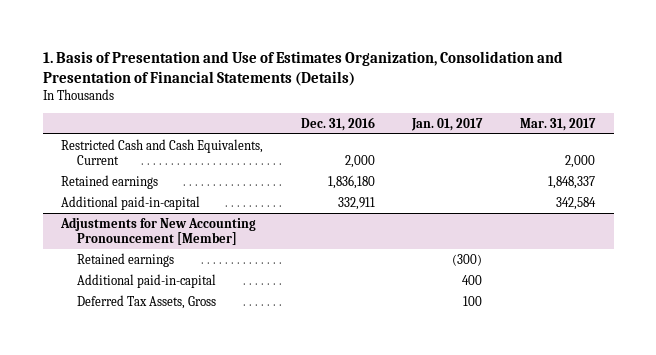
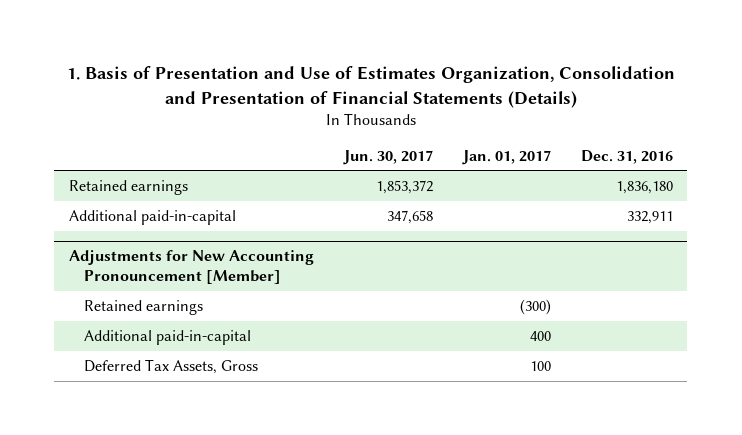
- | Dec. 31, 2016 | Jan. 01, 2017 | Mar. 31, 2017
+ | Jun. 30, 2017 | Jan. 01, 2017 | Dec. 31, 2016
- Restricted Cash and Cash Equivalents, Current | 2,000 | | 2,000

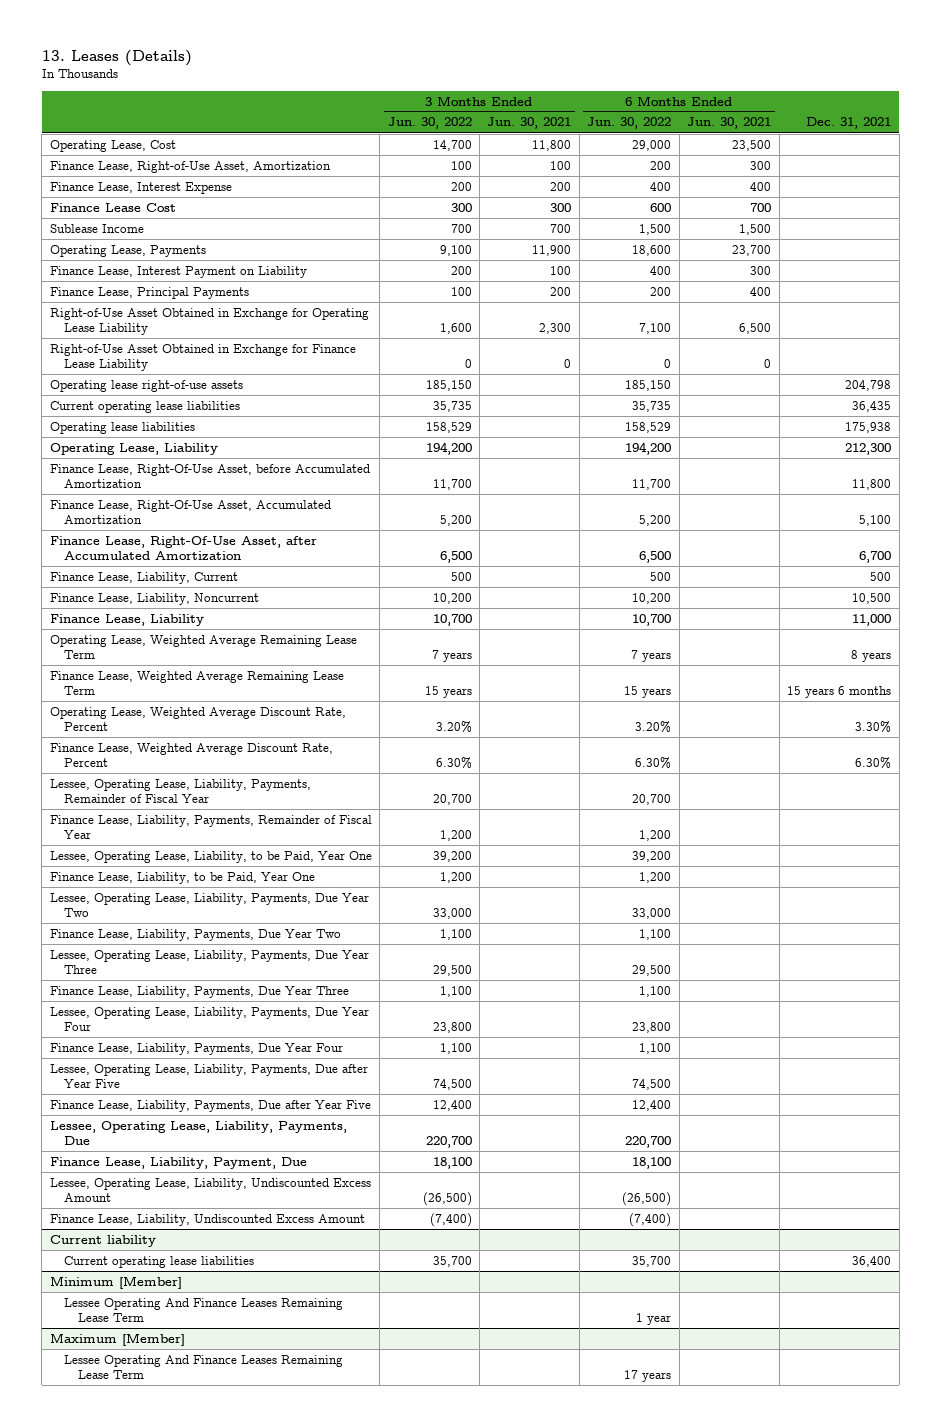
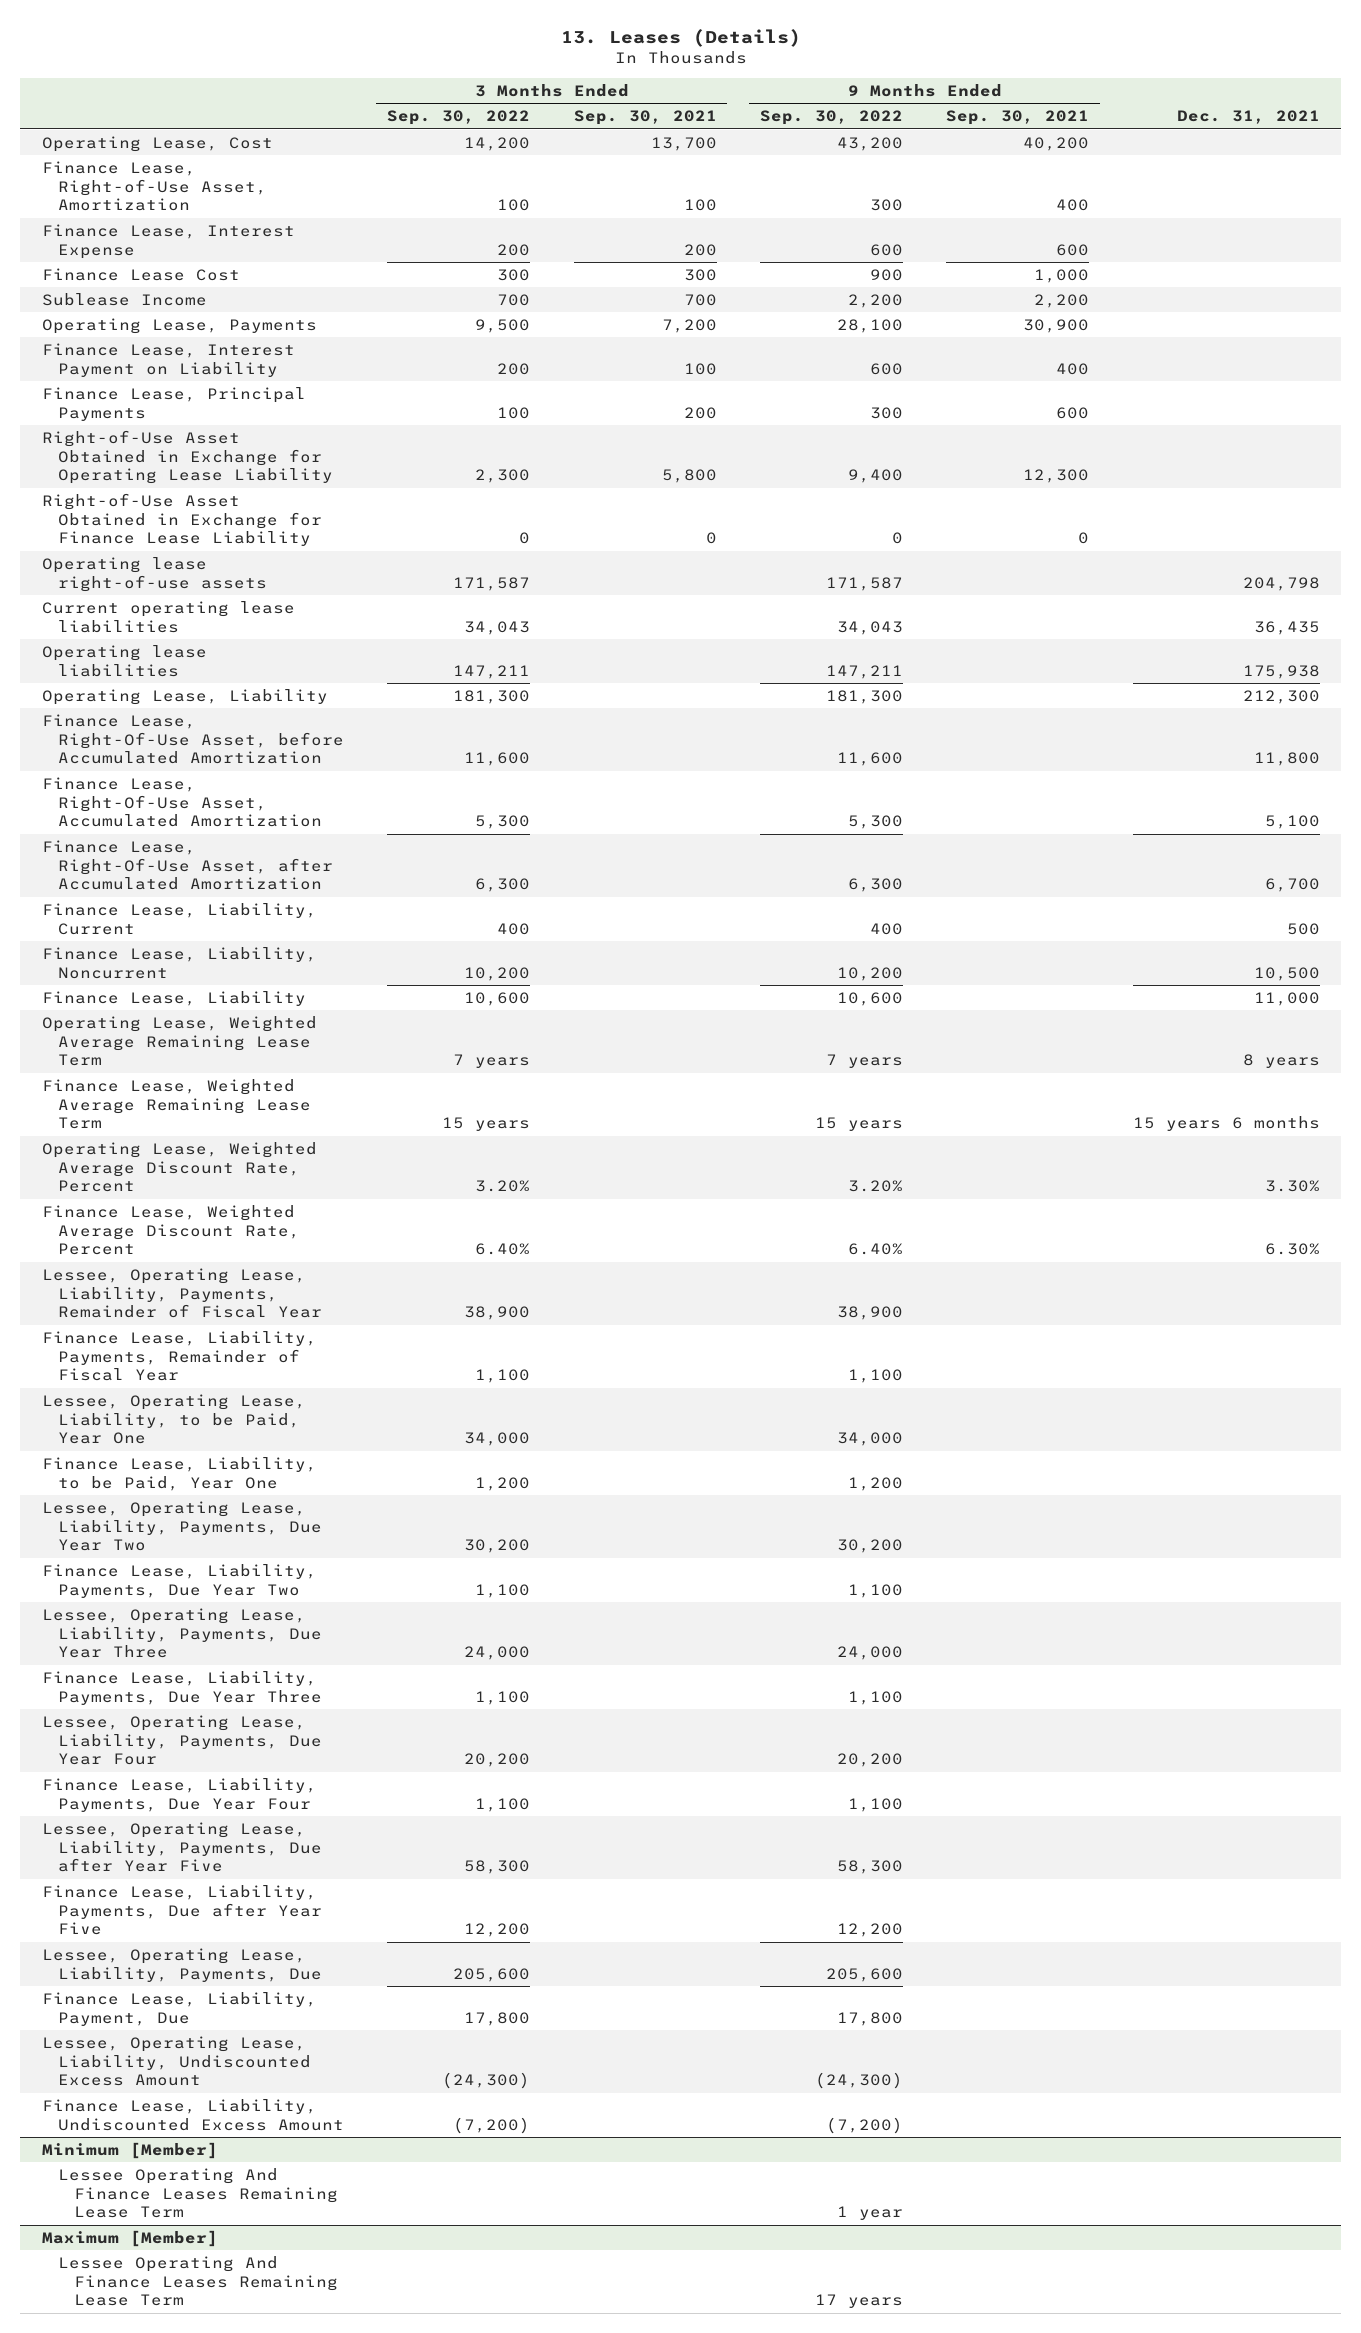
- | 3 Months Ended Jun. 30, 2022 | 3 Months Ended Jun. 30, 2021 | 6 Months Ended Jun. 30, 2022 | 6 Months Ended Jun. 30, 2021 | Dec. 31, 2021
+ | 3 Months Ended Sep. 30, 2022 | 3 Months Ended Sep. 30, 2021 | 9 Months Ended Sep. 30, 2022 | 9 Months Ended Sep. 30, 2021 | Dec. 31, 2021
- Current liability
- Current operating lease liabilities | 35,700 | | 35,700 | | 36,400

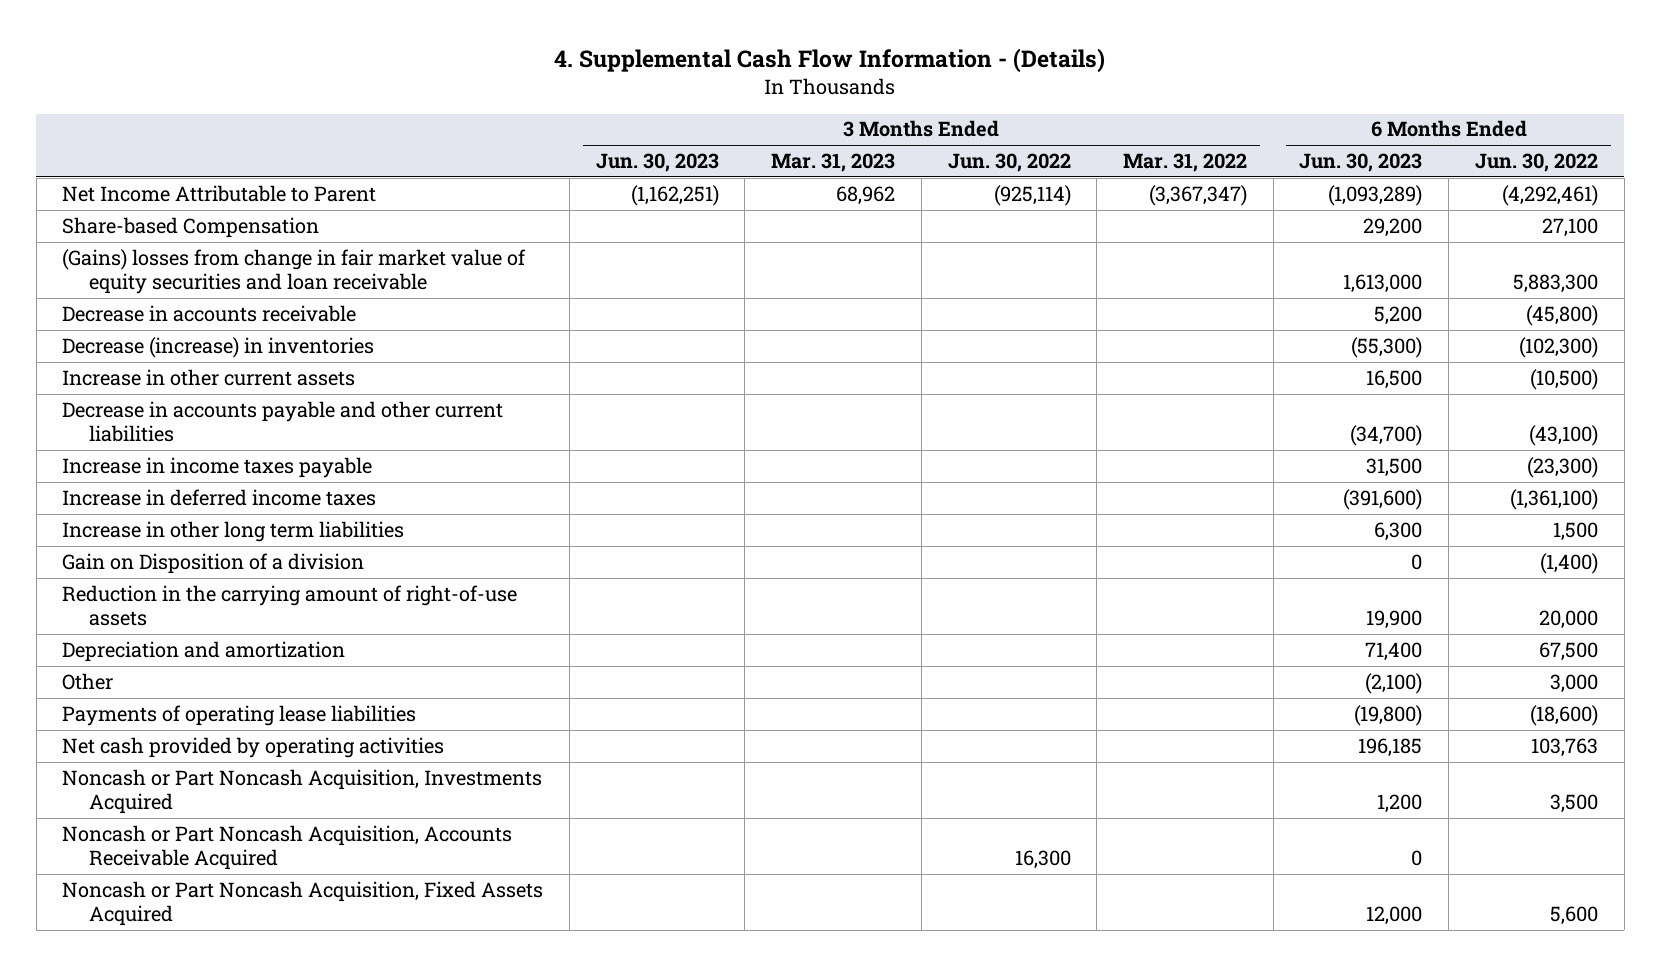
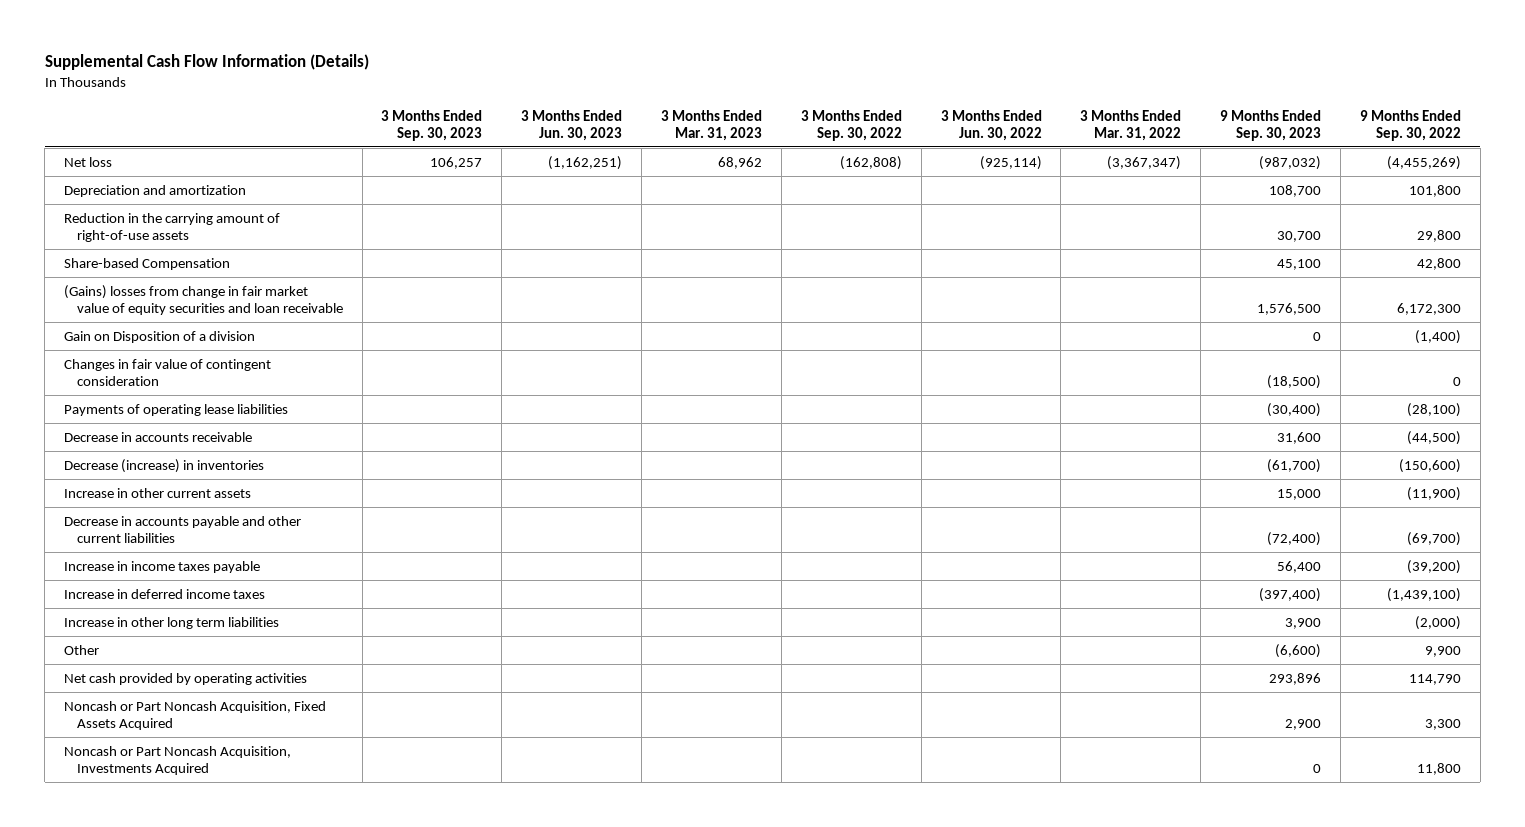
- 4. Supplemental Cash Flow Information - (Details)
+ Supplemental Cash Flow Information (Details)
- | 3 Months Ended Jun. 30, 2023 | 3 Months Ended Mar. 31, 2023 | 3 Months Ended Jun. 30, 2022 | 3 Months Ended Mar. 31, 2022 | 6 Months Ended Jun. 30, 2023 | 6 Months Ended Jun. 30, 2022
+ | 3 Months Ended Sep. 30, 2023 | 3 Months Ended Jun. 30, 2023 | 3 Months Ended Mar. 31, 2023 | 3 Months Ended Sep. 30, 2022 | 3 Months Ended Jun. 30, 2022 | 3 Months Ended Mar. 31, 2022 | 9 Months Ended Sep. 30, 2023 | 9 Months Ended Sep. 30, 2022
- Net Income Attributable to Parent | (1,162,251) | 68,962 | (925,114) | (3,367,347) | (1,093,289) | (4,292,461)
+ Net loss | 106,257 | (1,162,251) | 68,962 | (162,808) | (925,114) | (3,367,347) | (987,032) | (4,455,269)
moved up: Depreciation and amortization | | | | | | | 108,700 | 101,800
moved up: Reduction in the carrying amount of right-of-use assets | | | | | | | 30,700 | 29,800
moved up: Gain on Disposition of a division | | | | | | | 0 | (1,400)
+ Changes in fair value of contingent consideration | | | | | | | (18,500) | 0
moved up: Payments of operating lease liabilities | | | | | | | (30,400) | (28,100)
- Noncash or Part Noncash Acquisition, Accounts Receivable Acquired | | | 16,300 | | 0 |
moved down: Noncash or Part Noncash Acquisition, Investments Acquired | | | | | | | 0 | 11,800

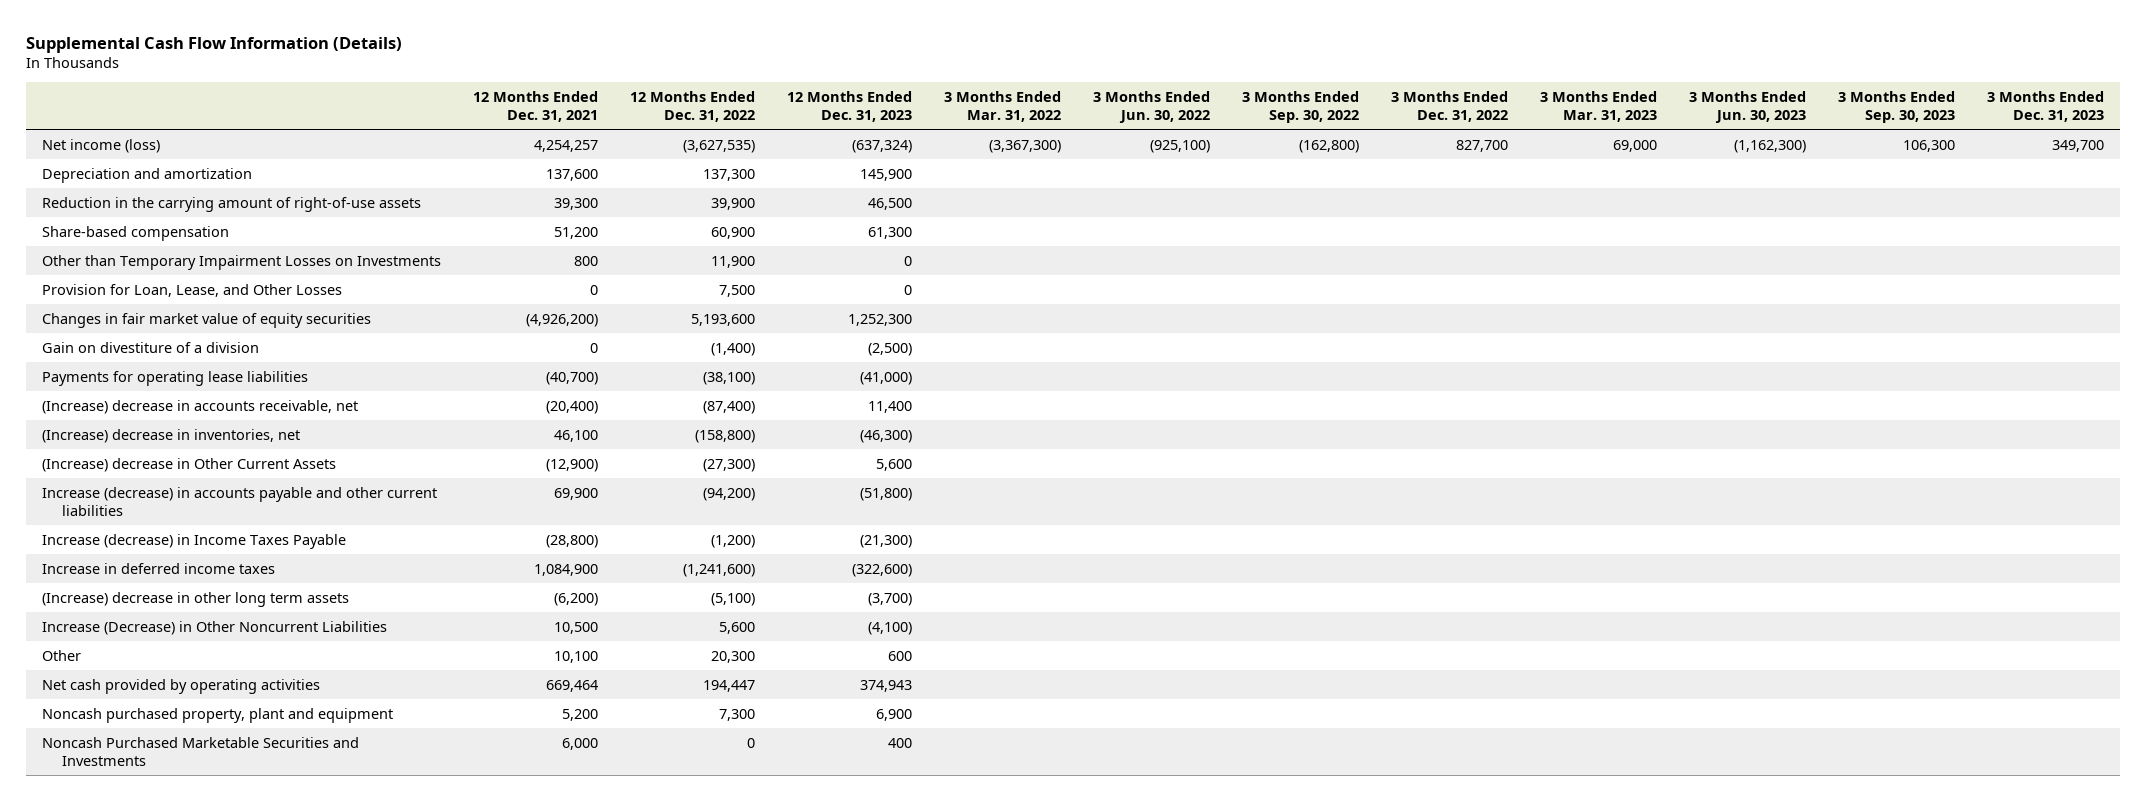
- | 3 Months Ended Sep. 30, 2023 | 3 Months Ended Jun. 30, 2023 | 3 Months Ended Mar. 31, 2023 | 3 Months Ended Sep. 30, 2022 | 3 Months Ended Jun. 30, 2022 | 3 Months Ended Mar. 31, 2022 | 9 Months Ended Sep. 30, 2023 | 9 Months Ended Sep. 30, 2022
+ | 12 Months Ended Dec. 31, 2021 | 12 Months Ended Dec. 31, 2022 | 12 Months Ended Dec. 31, 2023 | 3 Months Ended Mar. 31, 2022 | 3 Months Ended Jun. 30, 2022 | 3 Months Ended Sep. 30, 2022 | 3 Months Ended Dec. 31, 2022 | 3 Months Ended Mar. 31, 2023 | 3 Months Ended Jun. 30, 2023 | 3 Months Ended Sep. 30, 2023 | 3 Months Ended Dec. 31, 2023
- Net loss | 106,257 | (1,162,251) | 68,962 | (162,808) | (925,114) | (3,367,347) | (987,032) | (4,455,269)
+ Net income (loss) | 4,254,257 | (3,627,535) | (637,324) | (3,367,300) | (925,100) | (162,800) | 827,700 | 69,000 | (1,162,300) | 106,300 | 349,700
- Share-based Compensation | | | | | | | 45,100 | 42,800
- (Gains) losses from change in fair market value of equity securities and loan receivable | | | | | | | 1,576,500 | 6,172,300
- Gain on Disposition of a division | | | | | | | 0 | (1,400)
- Changes in fair value of contingent consideration | | | | | | | (18,500) | 0
- Payments of operating lease liabilities | | | | | | | (30,400) | (28,100)
- Decrease in accounts receivable | | | | | | | 31,600 | (44,500)
- Decrease (increase) in inventories | | | | | | | (61,700) | (150,600)
- Increase in other current assets | | | | | | | 15,000 | (11,900)
- Decrease in accounts payable and other current liabilities | | | | | | | (72,400) | (69,700)
- Increase in income taxes payable | | | | | | | 56,400 | (39,200)
+ Share-based compensation | 51,200 | 60,900 | 61,300 | | | | | | | |
+ Other than Temporary Impairment Losses on Investments | 800 | 11,900 | 0 | | | | | | | |
+ Provision for Loan, Lease, and Other Losses | 0 | 7,500 | 0 | | | | | | | |
+ Changes in fair market value of equity securities | (4,926,200) | 5,193,600 | 1,252,300 | | | | | | | |
+ Gain on divestiture of a division | 0 | (1,400) | (2,500) | | | | | | | |
+ Payments for operating lease liabilities | (40,700) | (38,100) | (41,000) | | | | | | | |
+ (Increase) decrease in accounts receivable, net | (20,400) | (87,400) | 11,400 | | | | | | | |
+ (Increase) decrease in inventories, net | 46,100 | (158,800) | (46,300) | | | | | | | |
+ (Increase) decrease in Other Current Assets | (12,900) | (27,300) | 5,600 | | | | | | | |
+ Increase (decrease) in accounts payable and other current liabilities | 69,900 | (94,200) | (51,800) | | | | | | | |
+ Increase (decrease) in Income Taxes Payable | (28,800) | (1,200) | (21,300) | | | | | | | |
- Increase in other long term liabilities | | | | | | | 3,900 | (2,000)
+ (Increase) decrease in other long term assets | (6,200) | (5,100) | (3,700) | | | | | | | |
+ Increase (Decrease) in Other Noncurrent Liabilities | 10,500 | 5,600 | (4,100) | | | | | | | |
- Noncash or Part Noncash Acquisition, Fixed Assets Acquired | | | | | | | 2,900 | 3,300
- Noncash or Part Noncash Acquisition, Investments Acquired | | | | | | | 0 | 11,800
+ Noncash purchased property, plant and equipment | 5,200 | 7,300 | 6,900 | | | | | | | |
+ Noncash Purchased Marketable Securities and Investments | 6,000 | 0 | 400 | | | | | | | |

